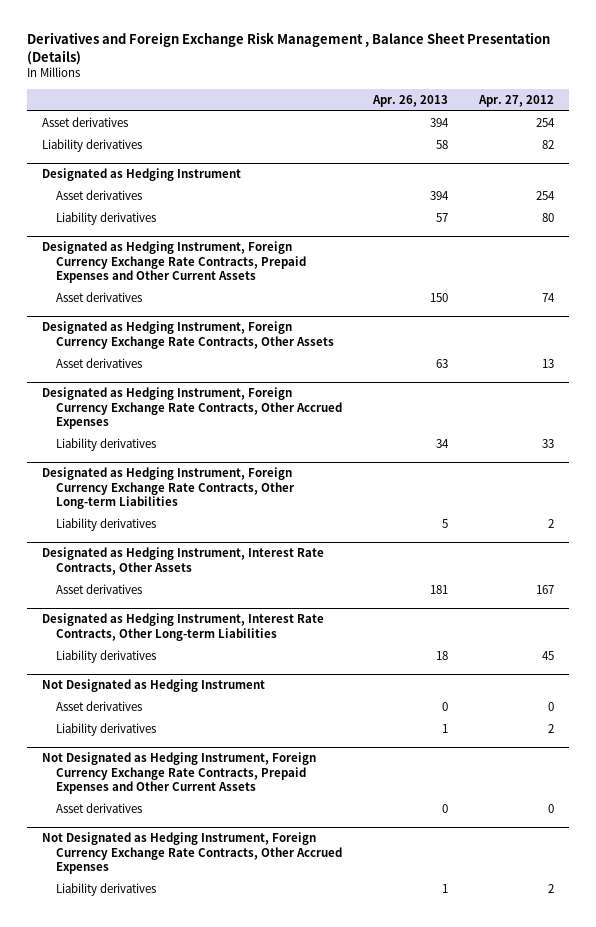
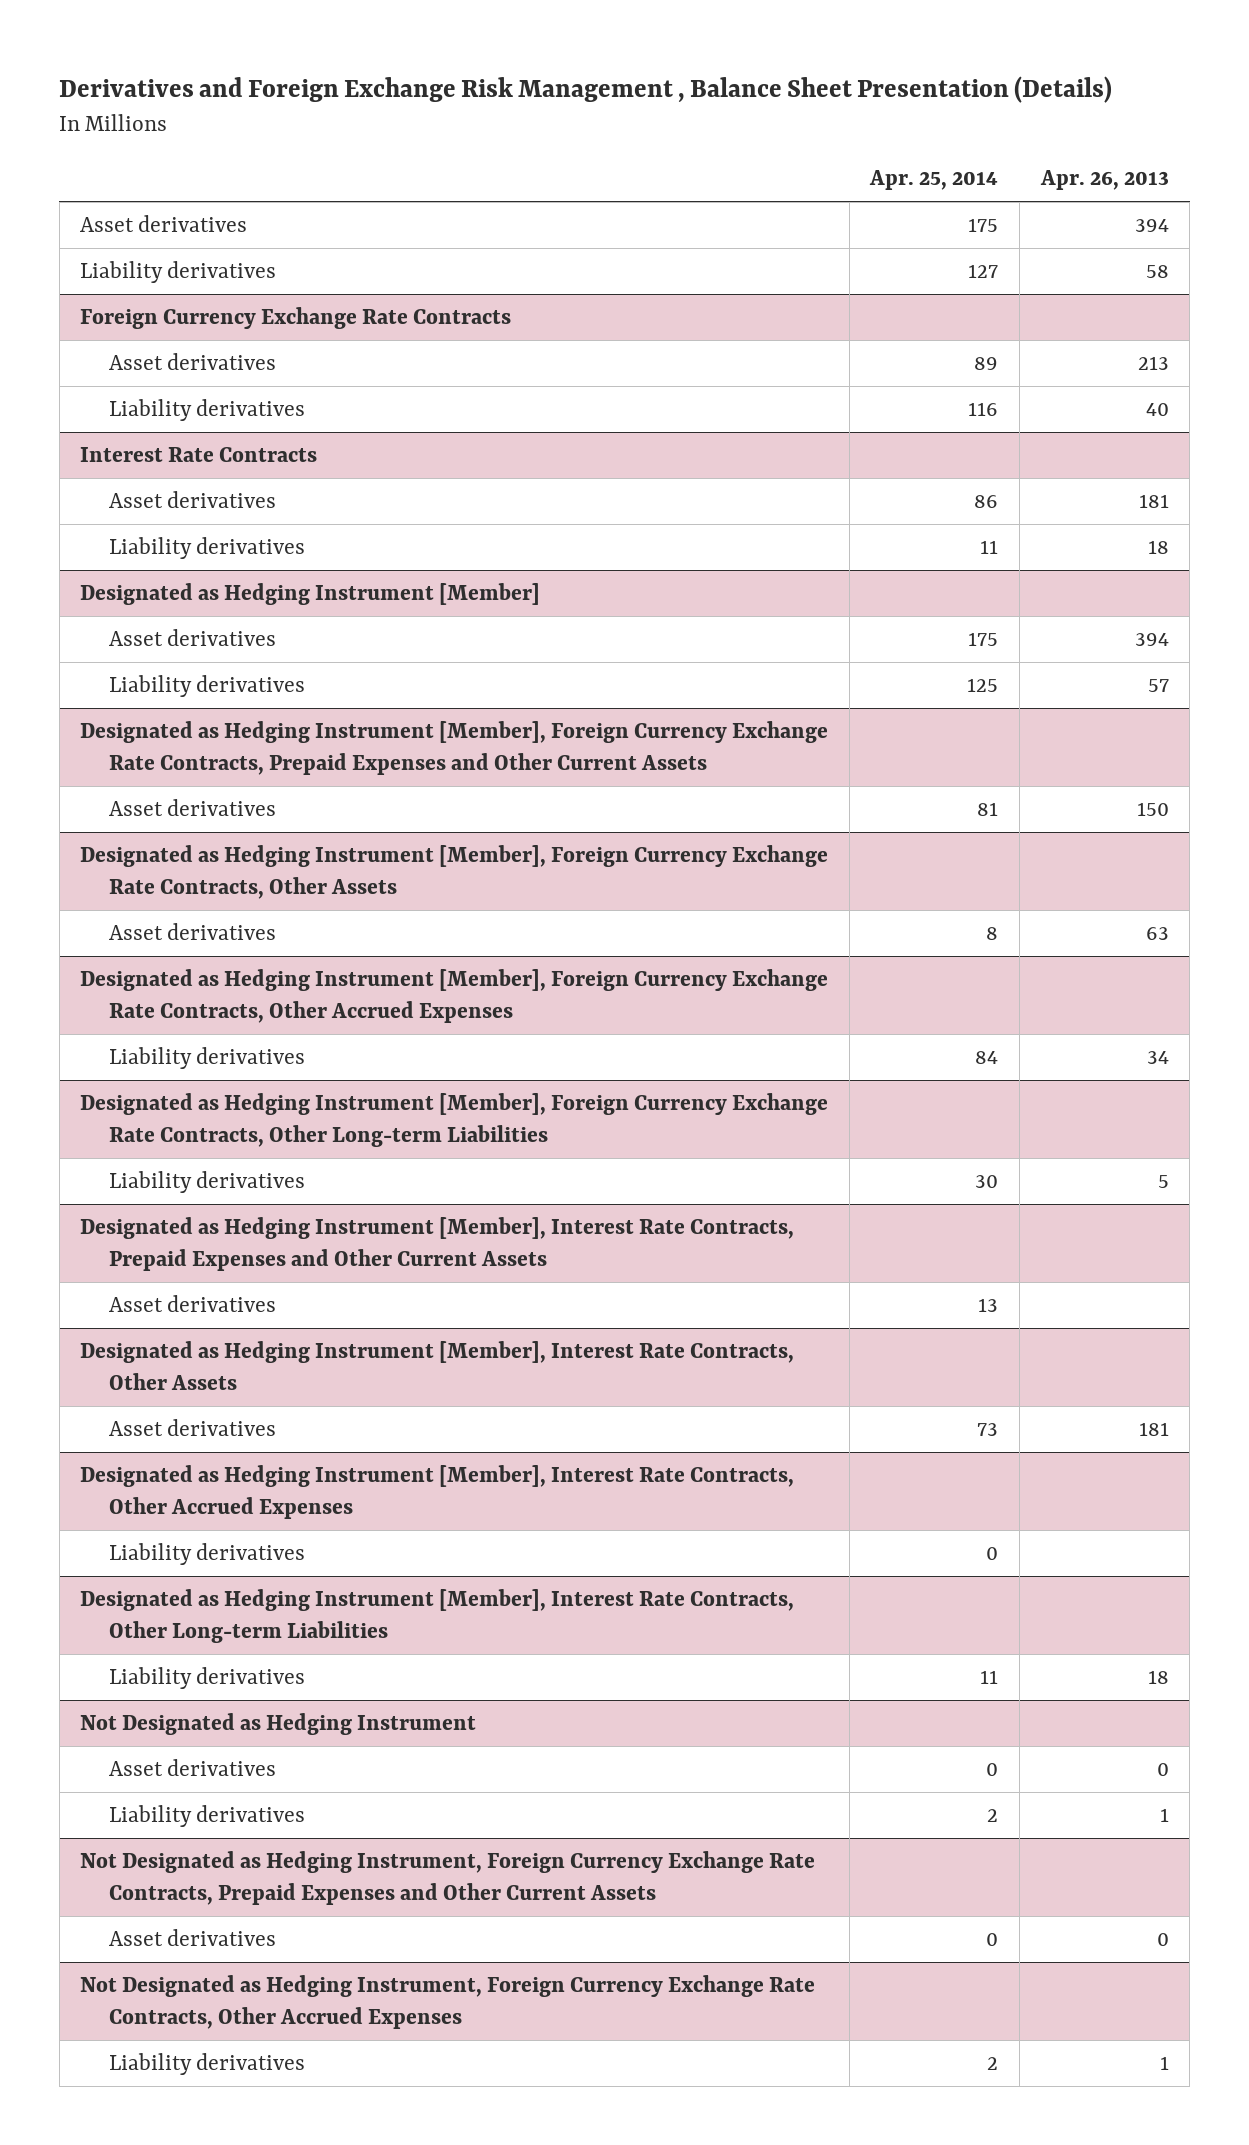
- | Apr. 26, 2013 | Apr. 27, 2012
+ | Apr. 25, 2014 | Apr. 26, 2013
- Designated as Hedging Instrument
+ Foreign Currency Exchange Rate Contracts
+ Asset derivatives | 89 | 213
+ Liability derivatives | 116 | 40
+ Interest Rate Contracts
+ Asset derivatives | 86 | 181
+ Liability derivatives | 11 | 18
+ Designated as Hedging Instrument [Member]
- Designated as Hedging Instrument, Foreign Currency Exchange Rate Contracts, Prepaid Expenses and Other Current Assets
+ Designated as Hedging Instrument [Member], Foreign Currency Exchange Rate Contracts, Prepaid Expenses and Other Current Assets
- Designated as Hedging Instrument, Foreign Currency Exchange Rate Contracts, Other Assets
+ Designated as Hedging Instrument [Member], Foreign Currency Exchange Rate Contracts, Other Assets
- Designated as Hedging Instrument, Foreign Currency Exchange Rate Contracts, Other Accrued Expenses
+ Designated as Hedging Instrument [Member], Foreign Currency Exchange Rate Contracts, Other Accrued Expenses
- Designated as Hedging Instrument, Foreign Currency Exchange Rate Contracts, Other Long-term Liabilities
+ Designated as Hedging Instrument [Member], Foreign Currency Exchange Rate Contracts, Other Long-term Liabilities
- Designated as Hedging Instrument, Interest Rate Contracts, Other Assets
+ Designated as Hedging Instrument [Member], Interest Rate Contracts, Prepaid Expenses and Other Current Assets
+ Asset derivatives | 13 |
+ Designated as Hedging Instrument [Member], Interest Rate Contracts, Other Assets
- Designated as Hedging Instrument, Interest Rate Contracts, Other Long-term Liabilities
+ Designated as Hedging Instrument [Member], Interest Rate Contracts, Other Accrued Expenses
+ Liability derivatives | 0 |
+ Designated as Hedging Instrument [Member], Interest Rate Contracts, Other Long-term Liabilities

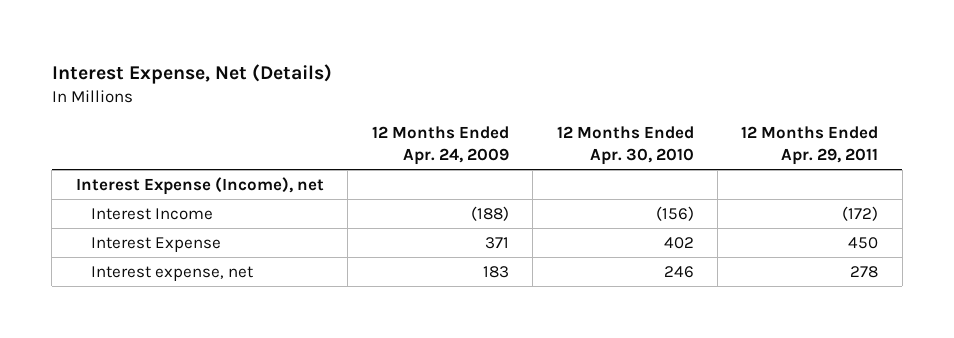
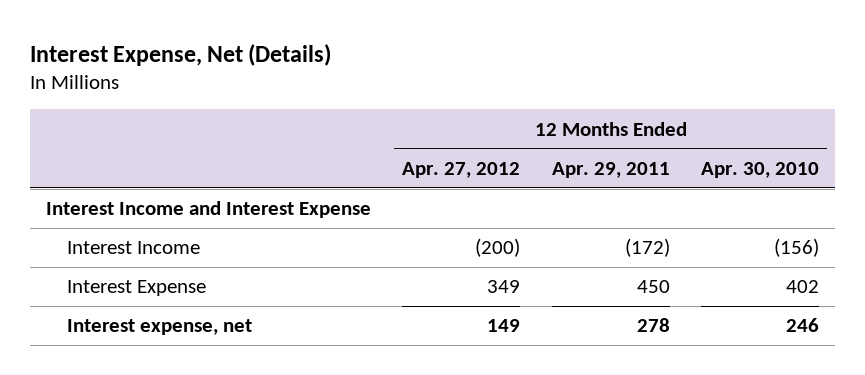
- | 12 Months Ended Apr. 24, 2009 | 12 Months Ended Apr. 30, 2010 | 12 Months Ended Apr. 29, 2011
+ | 12 Months Ended Apr. 27, 2012 | 12 Months Ended Apr. 29, 2011 | 12 Months Ended Apr. 30, 2010
- Interest Expense (Income), net
+ Interest Income and Interest Expense

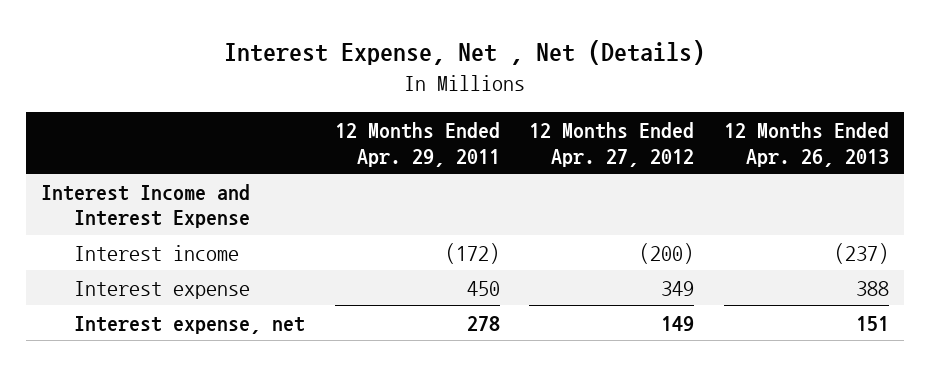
- Interest Expense, Net (Details)
+ Interest Expense, Net , Net (Details)
- | 12 Months Ended Apr. 27, 2012 | 12 Months Ended Apr. 29, 2011 | 12 Months Ended Apr. 30, 2010
+ | 12 Months Ended Apr. 29, 2011 | 12 Months Ended Apr. 27, 2012 | 12 Months Ended Apr. 26, 2013
- Interest Income | (200) | (172) | (156)
- Interest Expense | 349 | 450 | 402
+ Interest income | (172) | (200) | (237)
+ Interest expense | 450 | 349 | 388

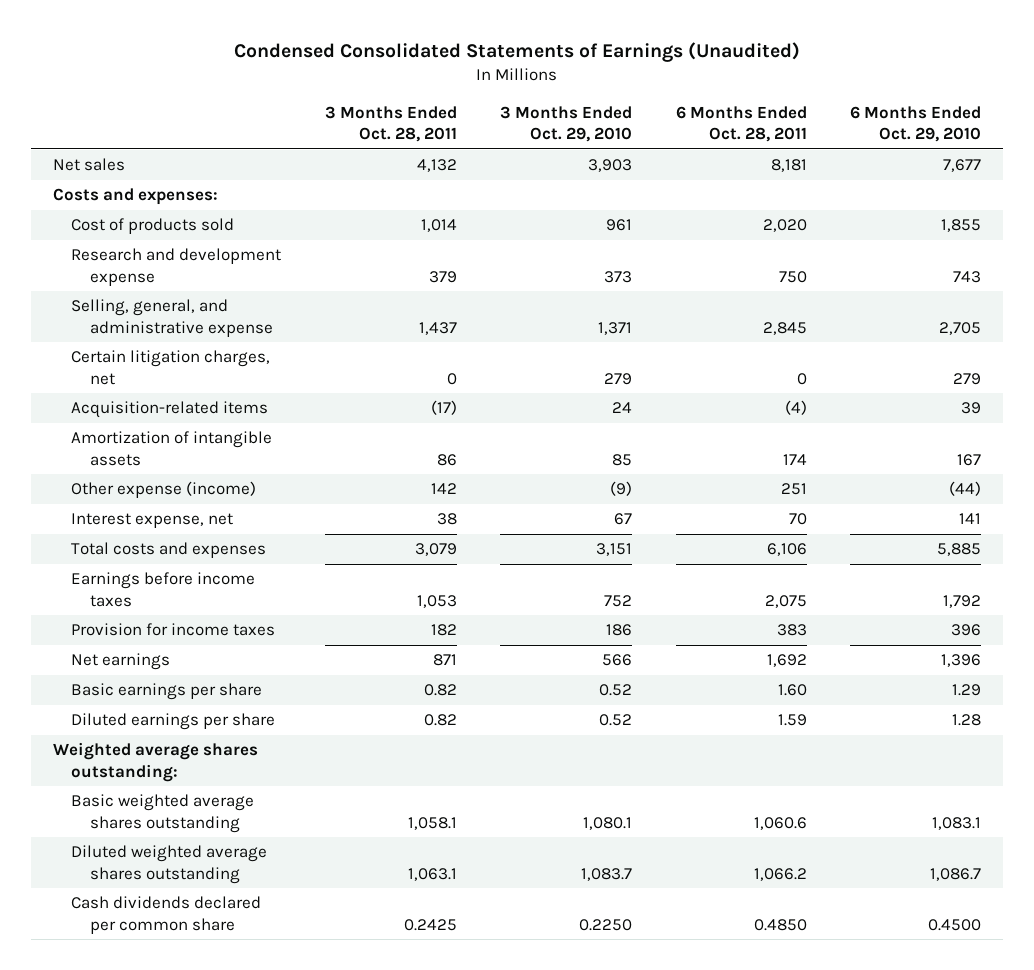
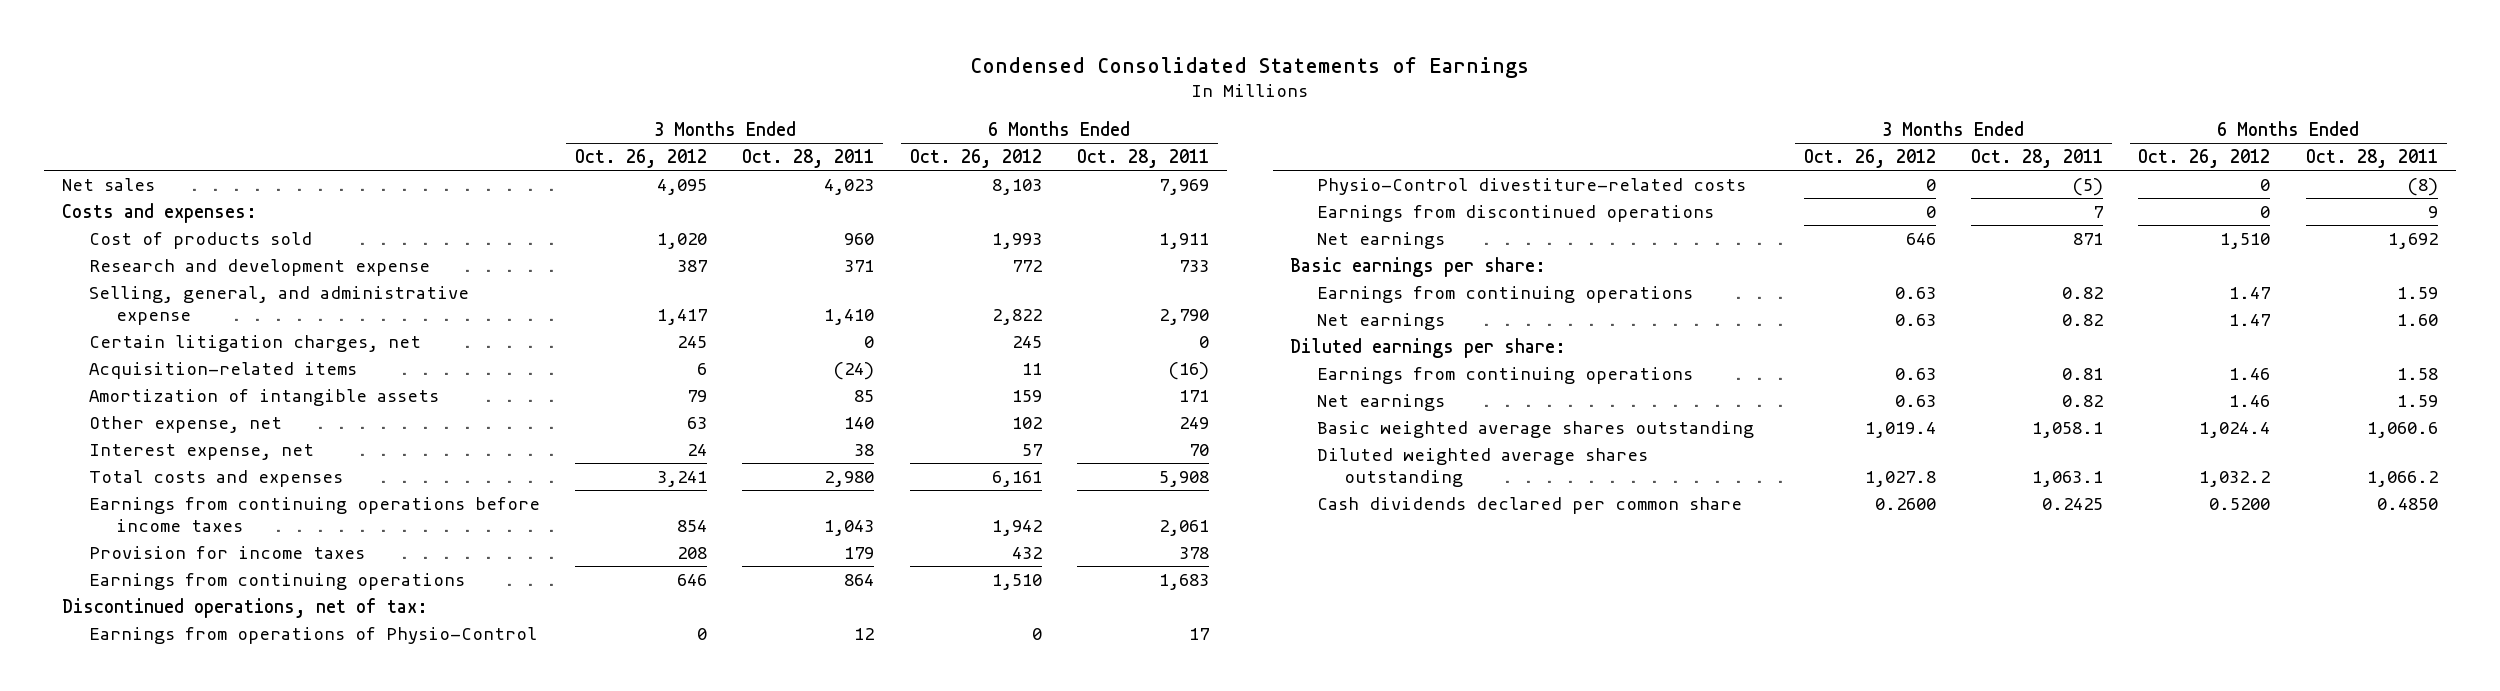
- Condensed Consolidated Statements of Earnings (Unaudited)
+ Condensed Consolidated Statements of Earnings
- | 3 Months Ended Oct. 28, 2011 | 3 Months Ended Oct. 29, 2010 | 6 Months Ended Oct. 28, 2011 | 6 Months Ended Oct. 29, 2010
+ | 3 Months Ended Oct. 26, 2012 | 3 Months Ended Oct. 28, 2011 | 6 Months Ended Oct. 26, 2012 | 6 Months Ended Oct. 28, 2011
- Net sales | 4,132 | 3,903 | 8,181 | 7,677
+ Net sales | 4,095 | 4,023 | 8,103 | 7,969
- Cost of products sold | 1,014 | 961 | 2,020 | 1,855
- Research and development expense | 379 | 373 | 750 | 743
- Selling, general, and administrative expense | 1,437 | 1,371 | 2,845 | 2,705
+ Cost of products sold | 1,020 | 960 | 1,993 | 1,911
+ Research and development expense | 387 | 371 | 772 | 733
+ Selling, general, and administrative expense | 1,417 | 1,410 | 2,822 | 2,790
- Acquisition-related items | (17) | 24 | (4) | 39
- Amortization of intangible assets | 86 | 85 | 174 | 167
- Other expense (income) | 142 | (9) | 251 | (44)
+ Acquisition-related items | 6 | (24) | 11 | (16)
+ Amortization of intangible assets | 79 | 85 | 159 | 171
+ Other expense, net | 63 | 140 | 102 | 249
- Total costs and expenses | 3,079 | 3,151 | 6,106 | 5,885
- Earnings before income taxes | 1,053 | 752 | 2,075 | 1,792
- Provision for income taxes | 182 | 186 | 383 | 396
+ Total costs and expenses | 3,241 | 2,980 | 6,161 | 5,908
+ Earnings from continuing operations before income taxes | 854 | 1,043 | 1,942 | 2,061
+ Provision for income taxes | 208 | 179 | 432 | 378
+ Earnings from continuing operations | 646 | 864 | 1,510 | 1,683
+ Discontinued operations, net of tax:
+ Earnings from operations of Physio-Control | 0 | 12 | 0 | 17
+ Physio-Control divestiture-related costs | 0 | (5) | 0 | (8)
+ Earnings from discontinued operations | 0 | 7 | 0 | 9
- Basic earnings per share | 0.82 | 0.52 | 1.60 | 1.29
- Diluted earnings per share | 0.82 | 0.52 | 1.59 | 1.28
- Weighted average shares outstanding:
+ Basic earnings per share:
+ Earnings from continuing operations | 0.63 | 0.82 | 1.47 | 1.59
+ Net earnings | 0.63 | 0.82 | 1.47 | 1.60
+ Diluted earnings per share:
+ Earnings from continuing operations | 0.63 | 0.81 | 1.46 | 1.58
+ Net earnings | 0.63 | 0.82 | 1.46 | 1.59

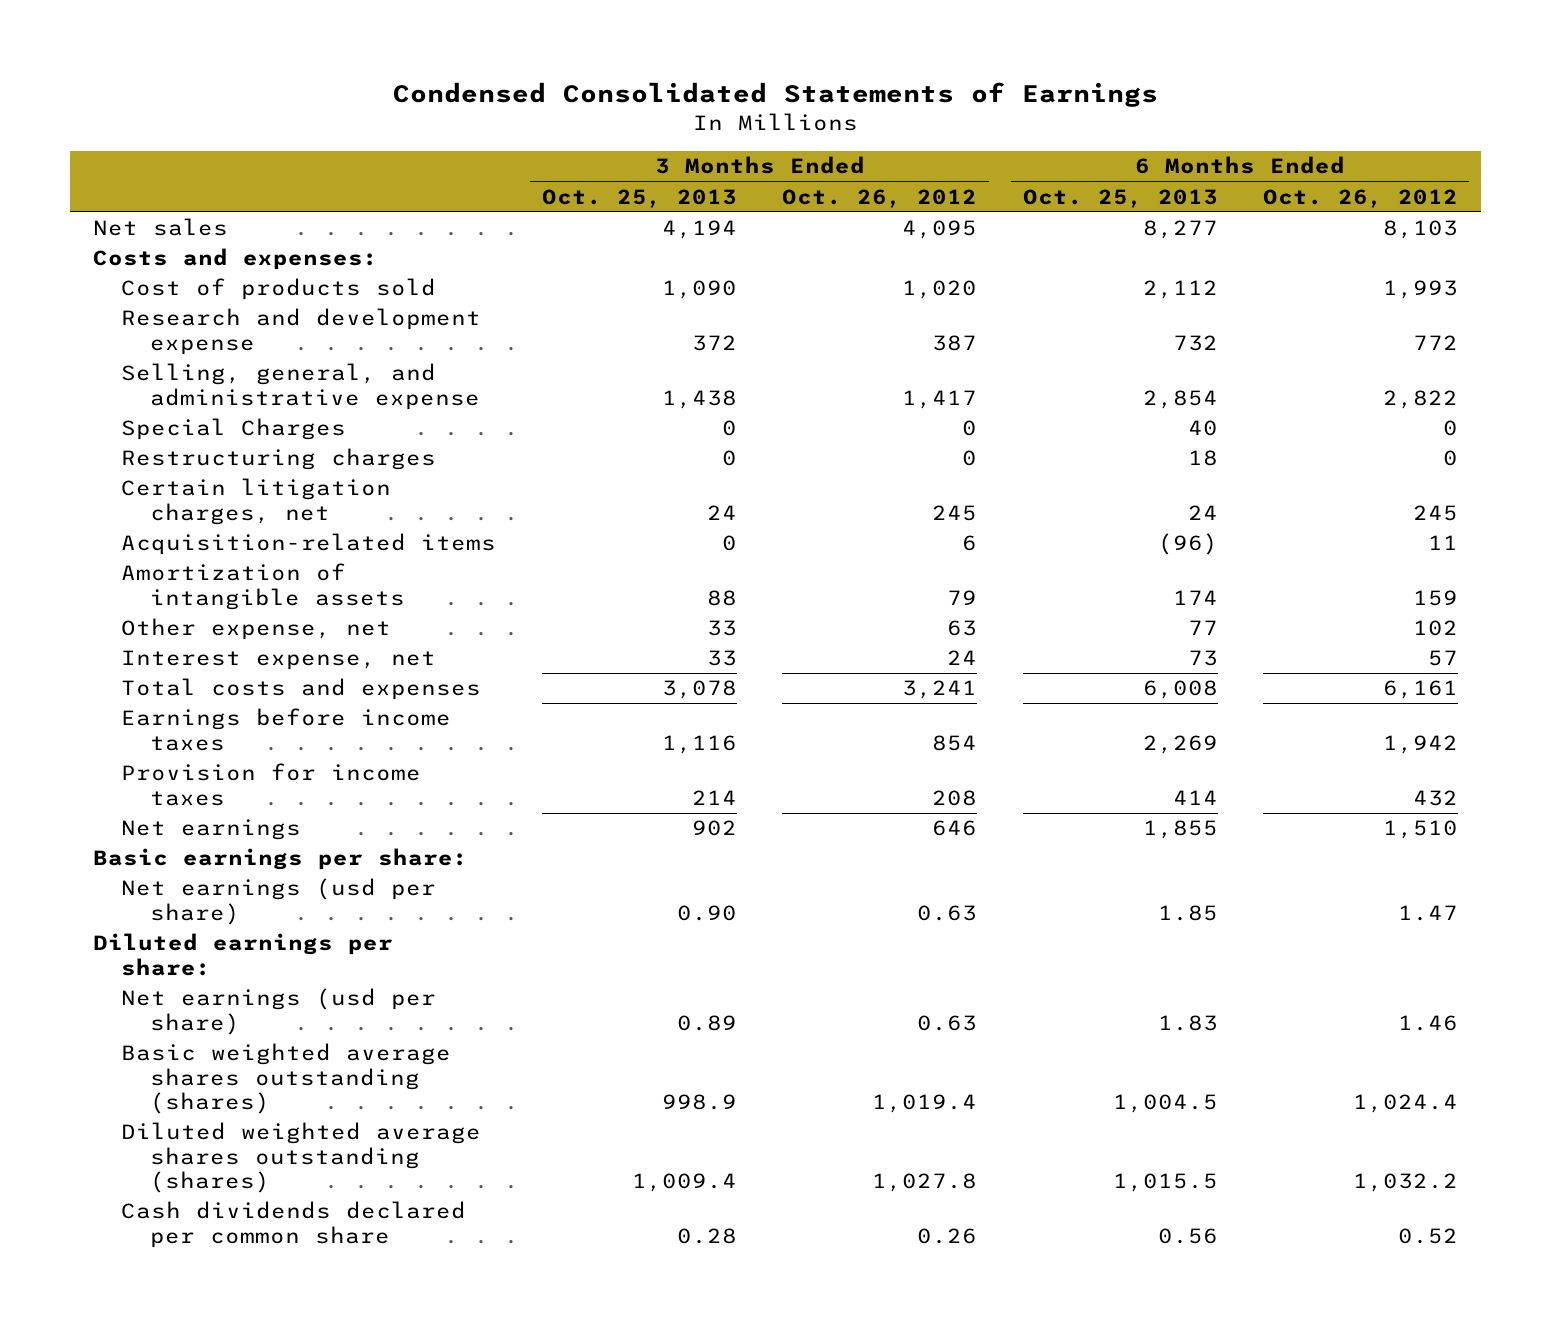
- | 3 Months Ended Oct. 26, 2012 | 3 Months Ended Oct. 28, 2011 | 6 Months Ended Oct. 26, 2012 | 6 Months Ended Oct. 28, 2011
+ | 3 Months Ended Oct. 25, 2013 | 3 Months Ended Oct. 26, 2012 | 6 Months Ended Oct. 25, 2013 | 6 Months Ended Oct. 26, 2012
+ Special Charges | 0 | 0 | 40 | 0
+ Restructuring charges | 0 | 0 | 18 | 0
- Earnings from continuing operations before income taxes | 854 | 1,043 | 1,942 | 2,061
+ Earnings before income taxes | 1,116 | 854 | 2,269 | 1,942
- Earnings from continuing operations | 646 | 864 | 1,510 | 1,683
- Discontinued operations, net of tax:
- Earnings from operations of Physio-Control | 0 | 12 | 0 | 17
- Physio-Control divestiture-related costs | 0 | (5) | 0 | (8)
- Earnings from discontinued operations | 0 | 7 | 0 | 9
- Earnings from continuing operations | 0.63 | 0.82 | 1.47 | 1.59
- Net earnings | 0.63 | 0.82 | 1.47 | 1.60
+ Net earnings (usd per share) | 0.90 | 0.63 | 1.85 | 1.47
- Earnings from continuing operations | 0.63 | 0.81 | 1.46 | 1.58
- Net earnings | 0.63 | 0.82 | 1.46 | 1.59
- Basic weighted average shares outstanding | 1,019.4 | 1,058.1 | 1,024.4 | 1,060.6
- Diluted weighted average shares outstanding | 1,027.8 | 1,063.1 | 1,032.2 | 1,066.2
- Cash dividends declared per common share | 0.2600 | 0.2425 | 0.5200 | 0.4850
+ Net earnings (usd per share) | 0.89 | 0.63 | 1.83 | 1.46
+ Basic weighted average shares outstanding (shares) | 998.9 | 1,019.4 | 1,004.5 | 1,024.4
+ Diluted weighted average shares outstanding (shares) | 1,009.4 | 1,027.8 | 1,015.5 | 1,032.2
+ Cash dividends declared per common share | 0.28 | 0.26 | 0.56 | 0.52

